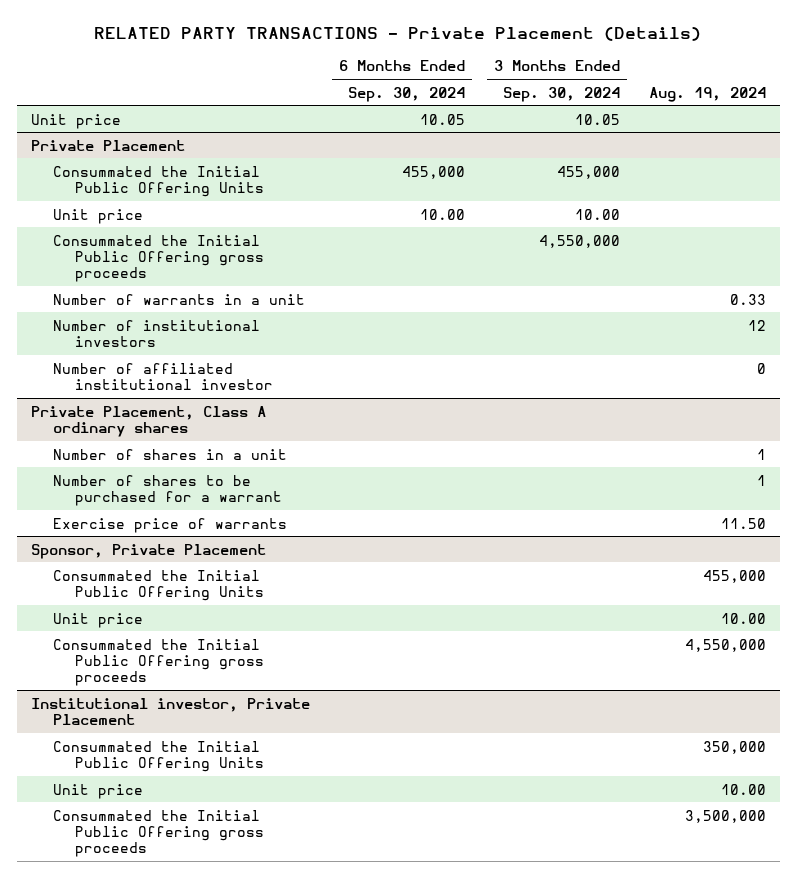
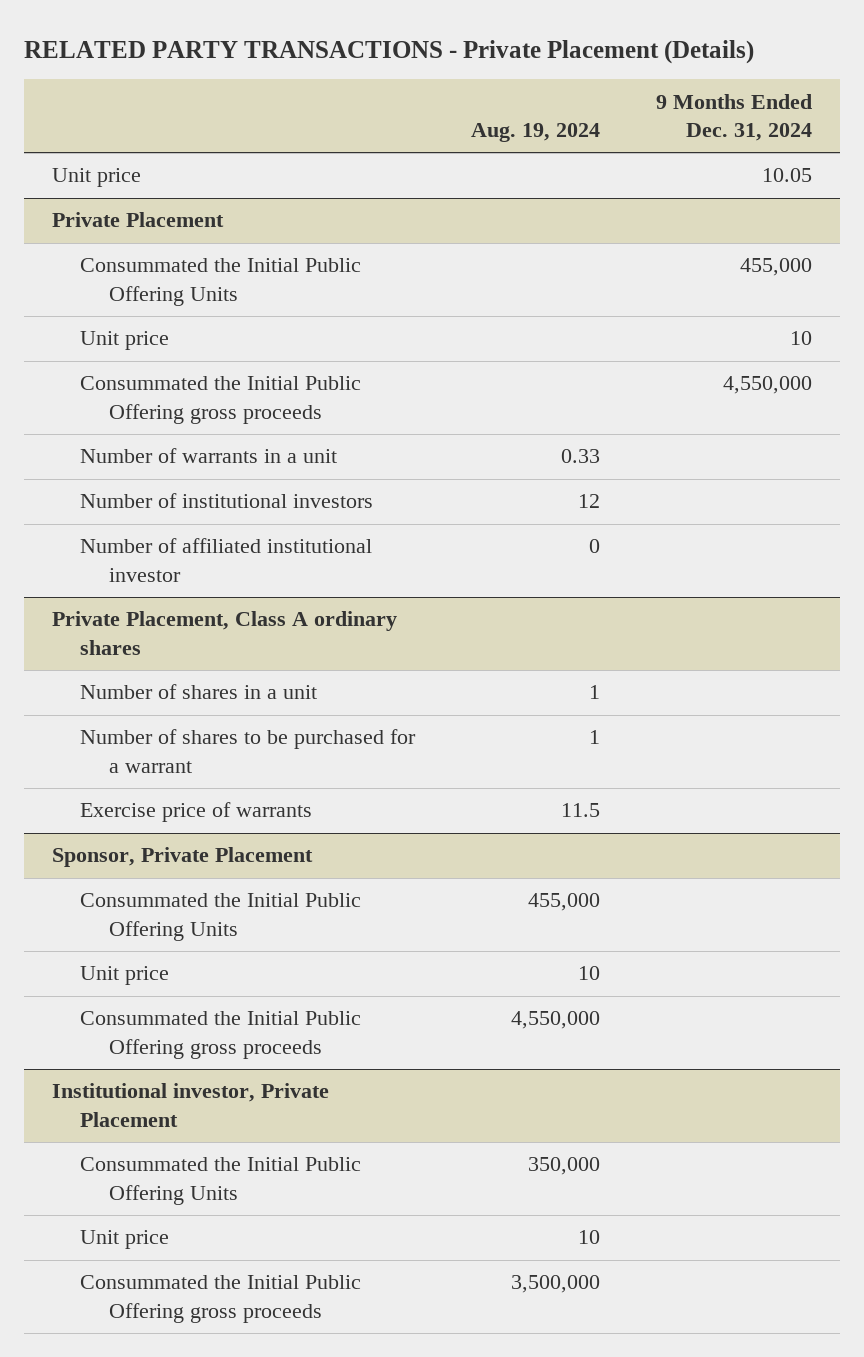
- | 6 Months Ended Sep. 30, 2024 | 3 Months Ended Sep. 30, 2024 | Aug. 19, 2024
+ | Aug. 19, 2024 | 9 Months Ended Dec. 31, 2024
@ Private Placement, Class A ordinary shares
- Exercise price of warrants | | | 11.50
+ Exercise price of warrants | 11.5 |
@ Sponsor, Private Placement
- Unit price | | | 10.00
+ Unit price | 10 |
@ Institutional investor, Private Placement
- Unit price | | | 10.00
+ Unit price | 10 |

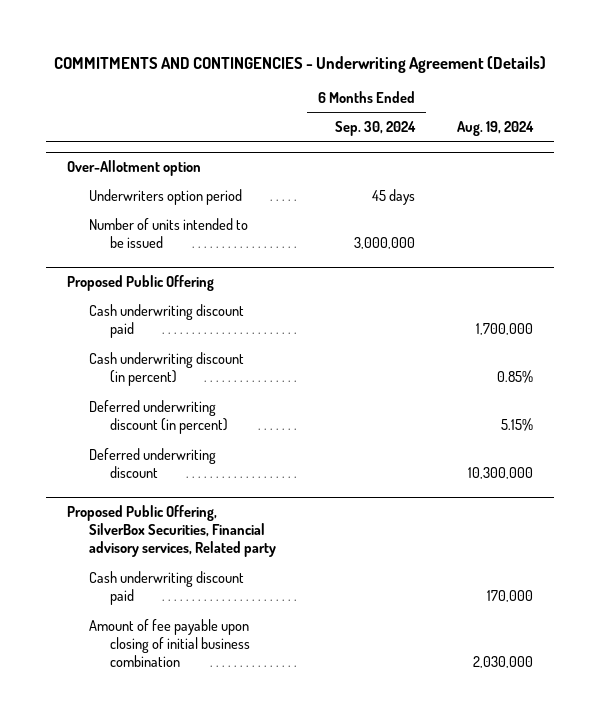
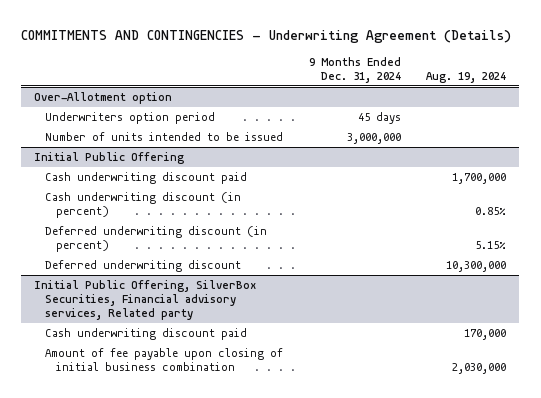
- | 6 Months Ended Sep. 30, 2024 | Aug. 19, 2024
+ | 9 Months Ended Dec. 31, 2024 | Aug. 19, 2024
- Proposed Public Offering
+ Initial Public Offering
- Proposed Public Offering, SilverBox Securities, Financial advisory services, Related party
+ Initial Public Offering, SilverBox Securities, Financial advisory services, Related party

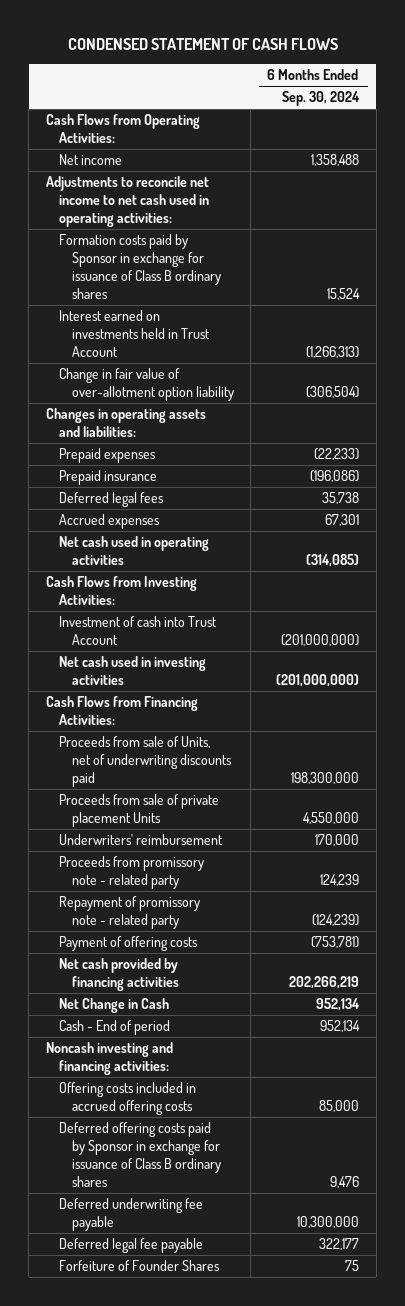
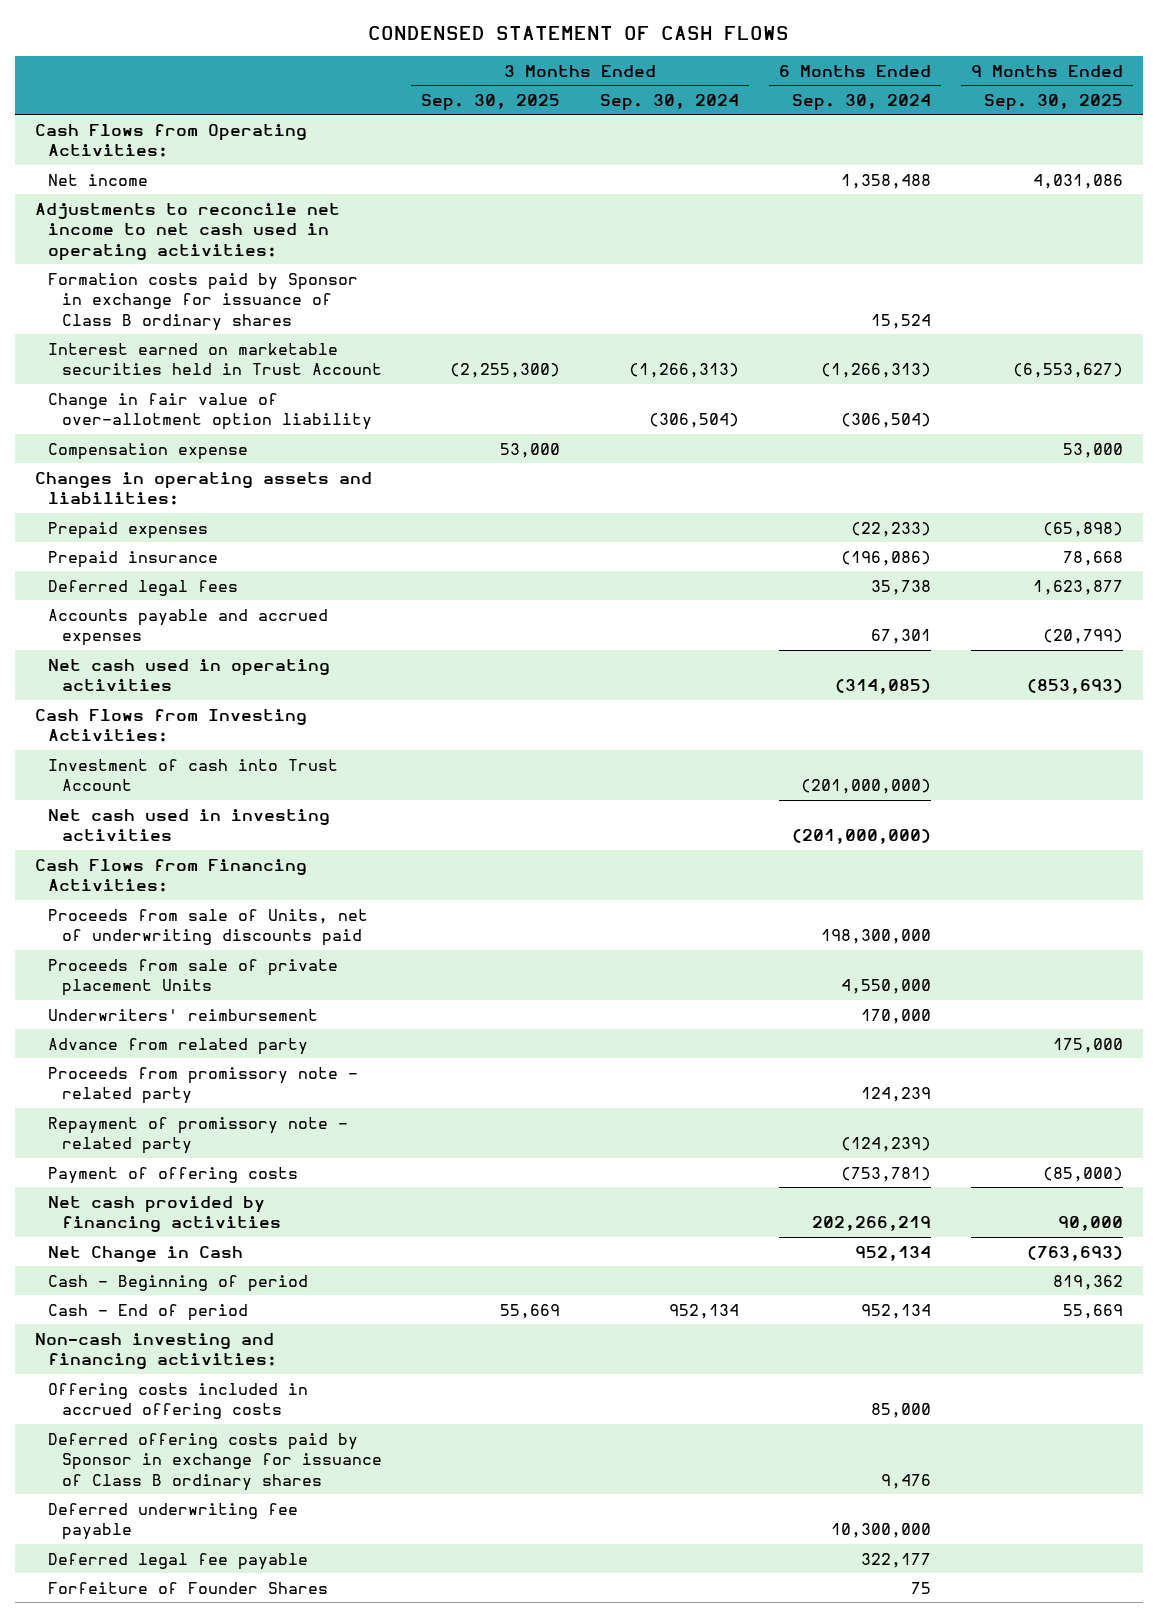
- | 6 Months Ended Sep. 30, 2024
+ | 3 Months Ended Sep. 30, 2025 | 3 Months Ended Sep. 30, 2024 | 6 Months Ended Sep. 30, 2024 | 9 Months Ended Sep. 30, 2025
- Interest earned on investments held in Trust Account | (1,266,313)
+ Interest earned on marketable securities held in Trust Account | (2,255,300) | (1,266,313) | (1,266,313) | (6,553,627)
+ Compensation expense | 53,000 | | | 53,000
- Accrued expenses | 67,301
+ Accounts payable and accrued expenses | | | 67,301 | (20,799)
+ Advance from related party | | | | 175,000
+ Cash - Beginning of period | | | | 819,362
- Noncash investing and financing activities:
+ Non-cash investing and financing activities:

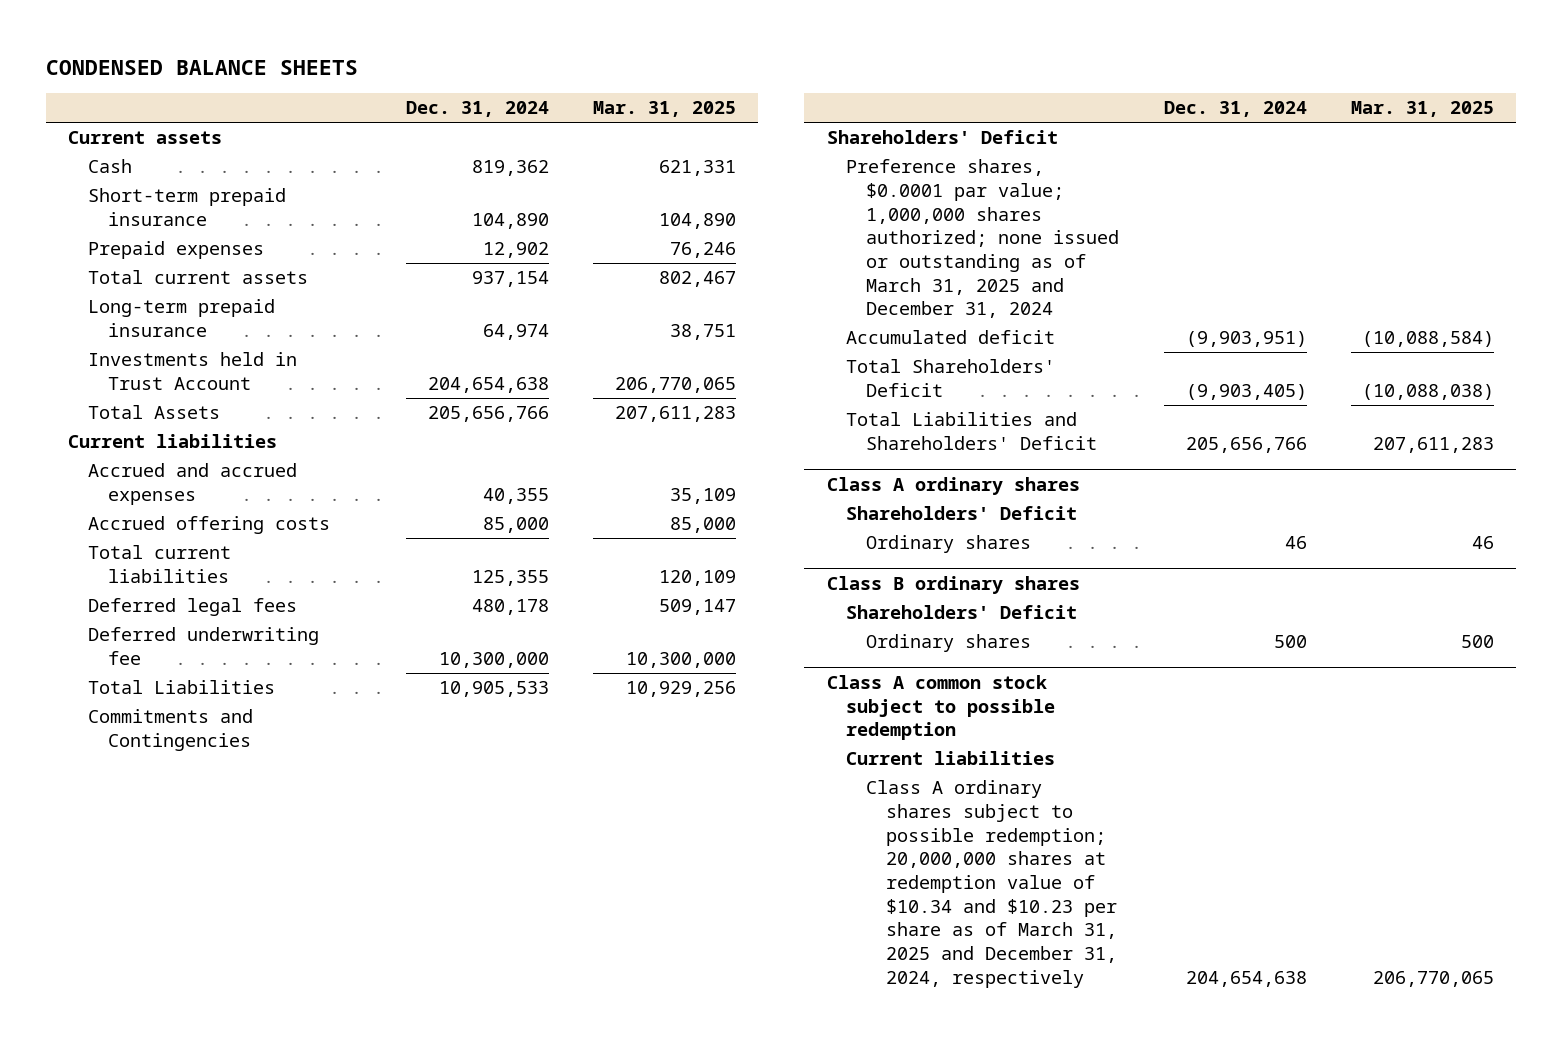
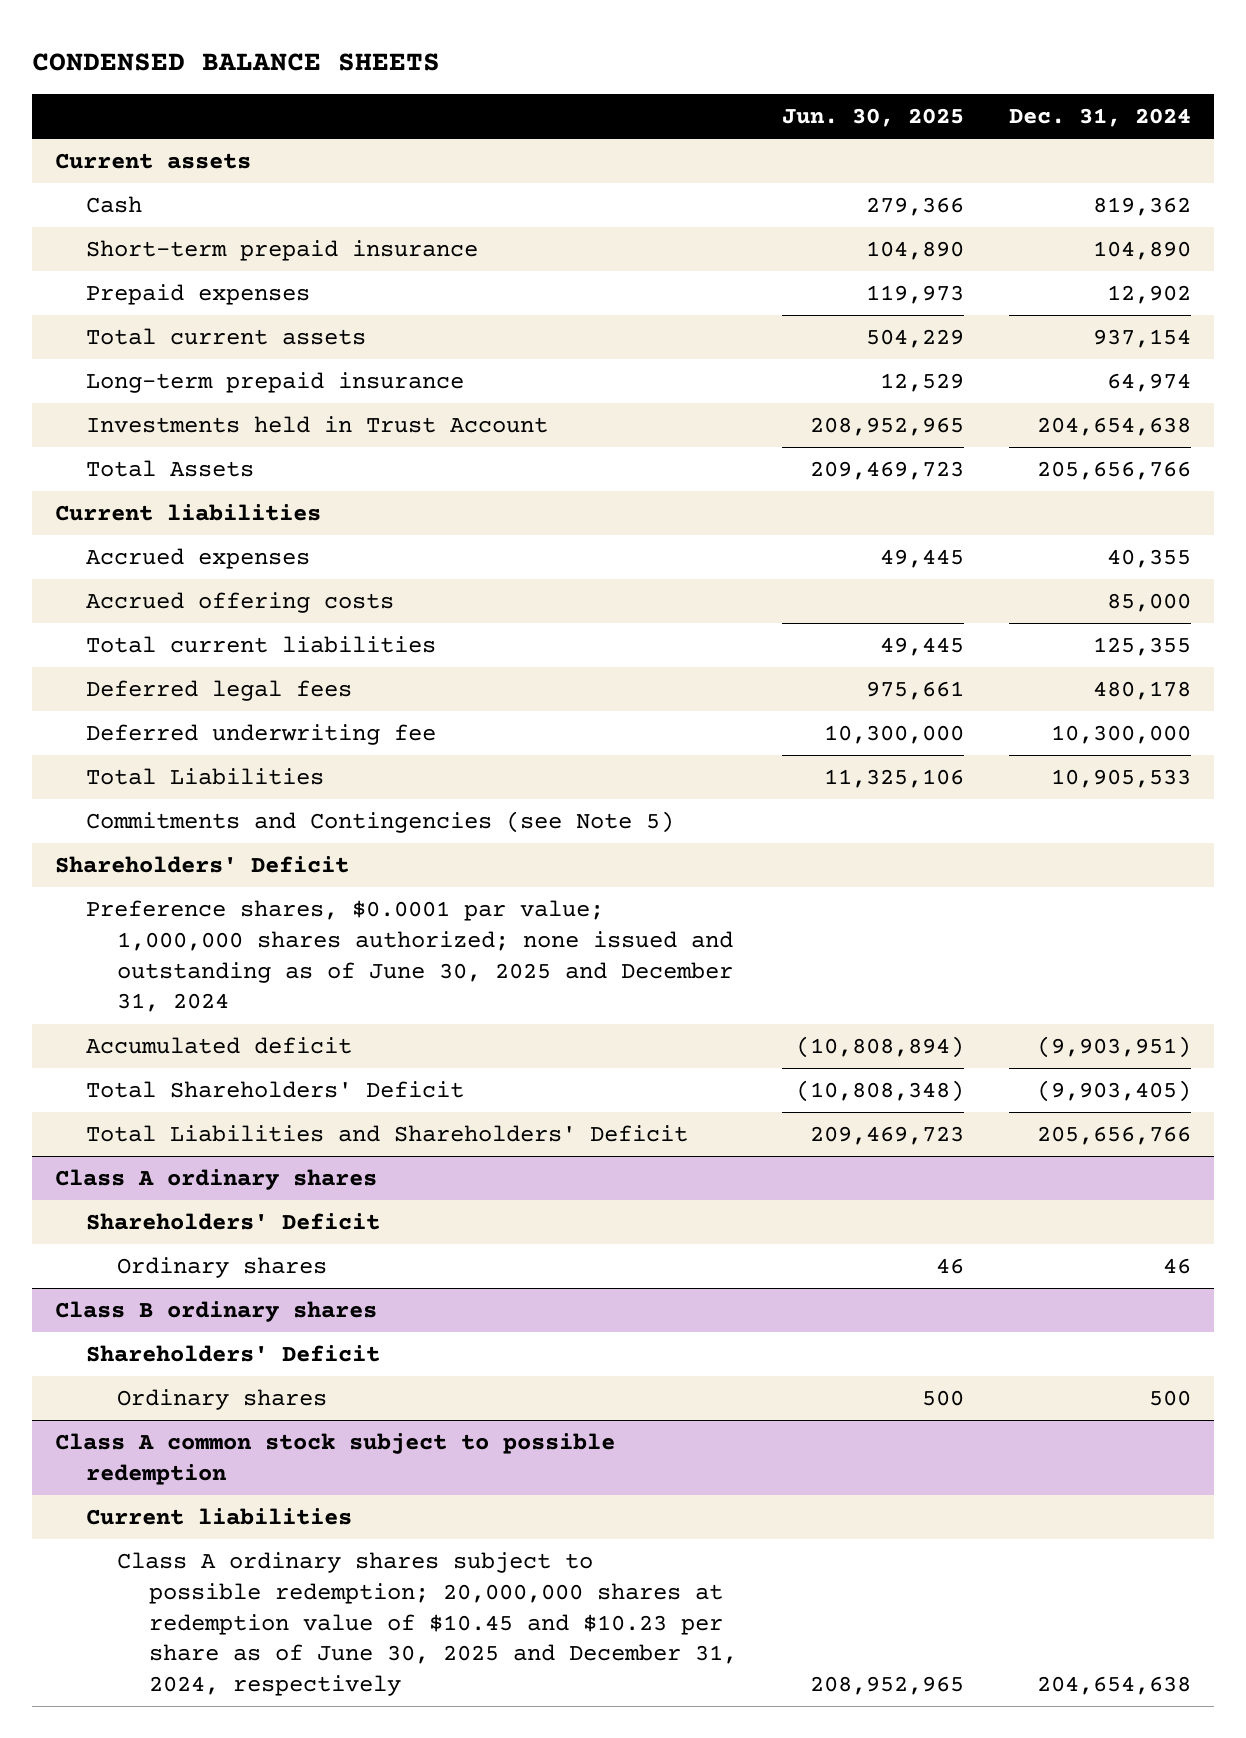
- | Dec. 31, 2024 | Mar. 31, 2025
+ | Jun. 30, 2025 | Dec. 31, 2024
- Accrued and accrued expenses | 40,355 | 35,109
+ Accrued expenses | 49,445 | 40,355
- Commitments and Contingencies
+ Commitments and Contingencies (see Note 5)
- Preference shares, $0.0001 par value; 1,000,000 shares authorized; none issued or outstanding as of March 31, 2025 and December 31, 2024
+ Preference shares, $0.0001 par value; 1,000,000 shares authorized; none issued and outstanding as of June 30, 2025 and December 31, 2024
@ Class A common stock subject to possible redemption
- Class A ordinary shares subject to possible redemption; 20,000,000 shares at redemption value of $10.34 and $10.23 per share as of March 31, 2025 and December 31, 2024, respectively | 204,654,638 | 206,770,065
+ Class A ordinary shares subject to possible redemption; 20,000,000 shares at redemption value of $10.45 and $10.23 per share as of June 30, 2025 and December 31, 2024, respectively | 208,952,965 | 204,654,638

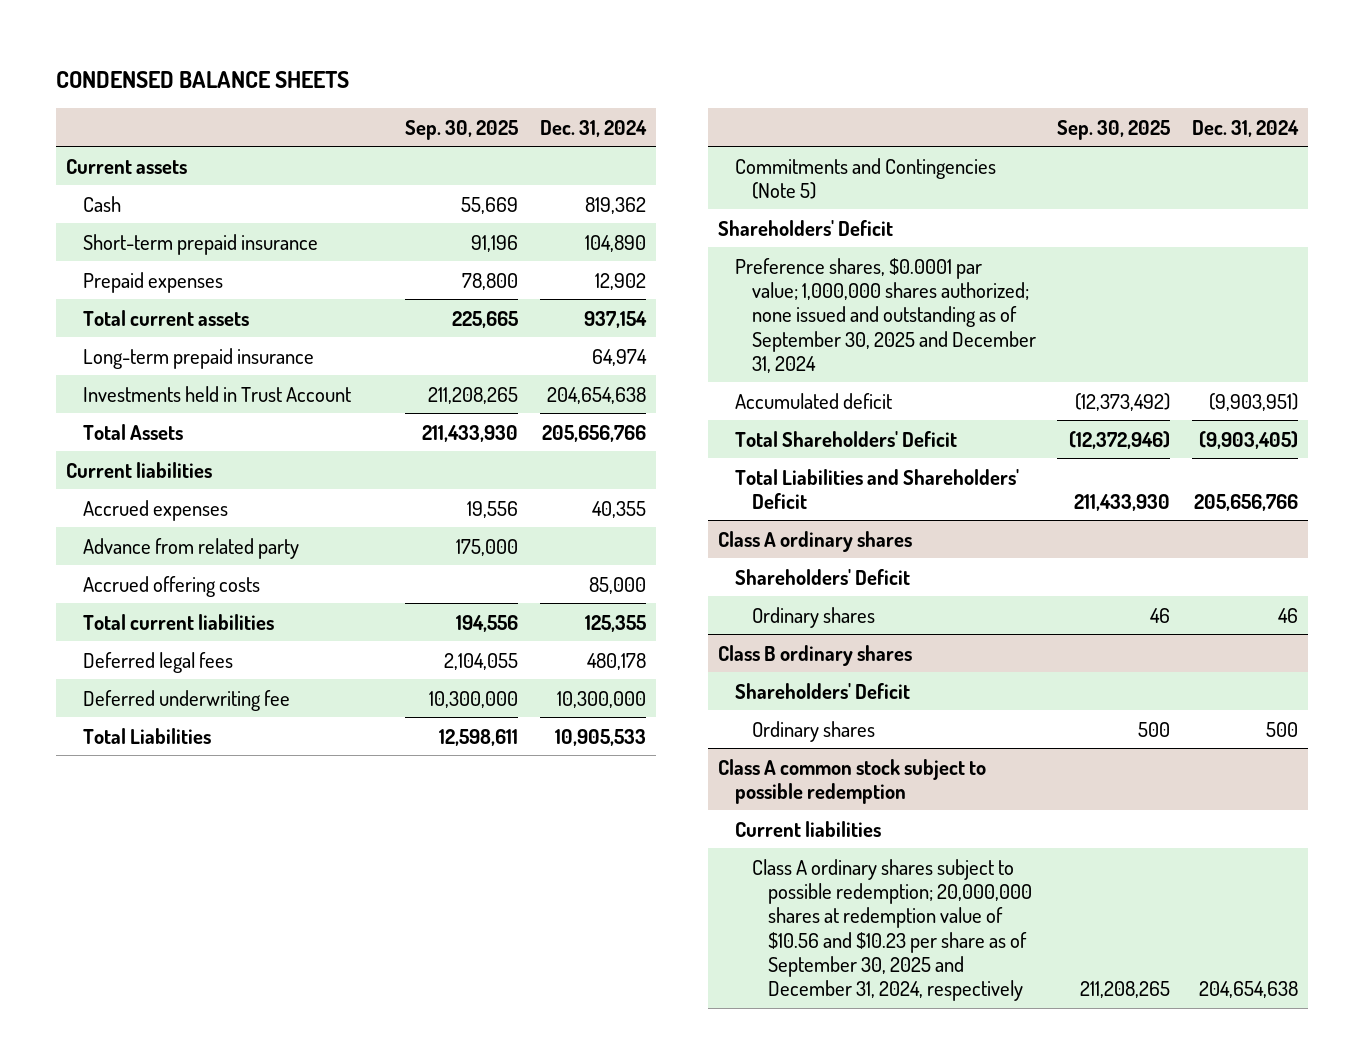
- | Jun. 30, 2025 | Dec. 31, 2024
+ | Sep. 30, 2025 | Dec. 31, 2024
+ Advance from related party | 175,000 |
- Commitments and Contingencies (see Note 5)
+ Commitments and Contingencies (Note 5)
- Preference shares, $0.0001 par value; 1,000,000 shares authorized; none issued and outstanding as of June 30, 2025 and December 31, 2024
+ Preference shares, $0.0001 par value; 1,000,000 shares authorized; none issued and outstanding as of September 30, 2025 and December 31, 2024
@ Class A common stock subject to possible redemption
- Class A ordinary shares subject to possible redemption; 20,000,000 shares at redemption value of $10.45 and $10.23 per share as of June 30, 2025 and December 31, 2024, respectively | 208,952,965 | 204,654,638
+ Class A ordinary shares subject to possible redemption; 20,000,000 shares at redemption value of $10.56 and $10.23 per share as of September 30, 2025 and December 31, 2024, respectively | 211,208,265 | 204,654,638

